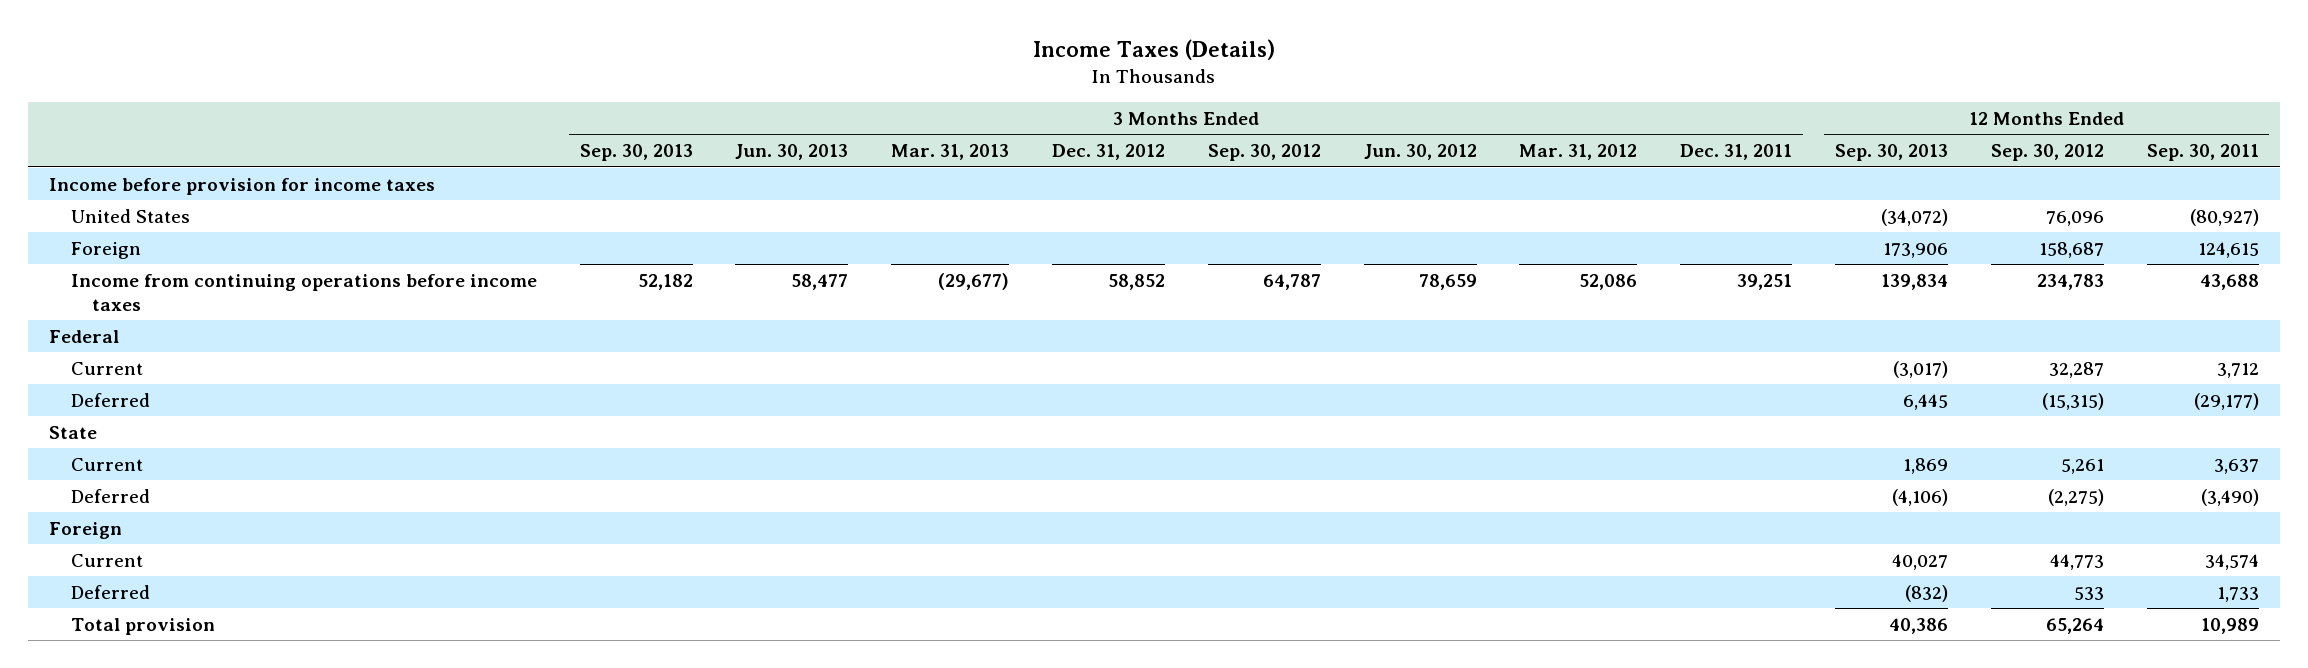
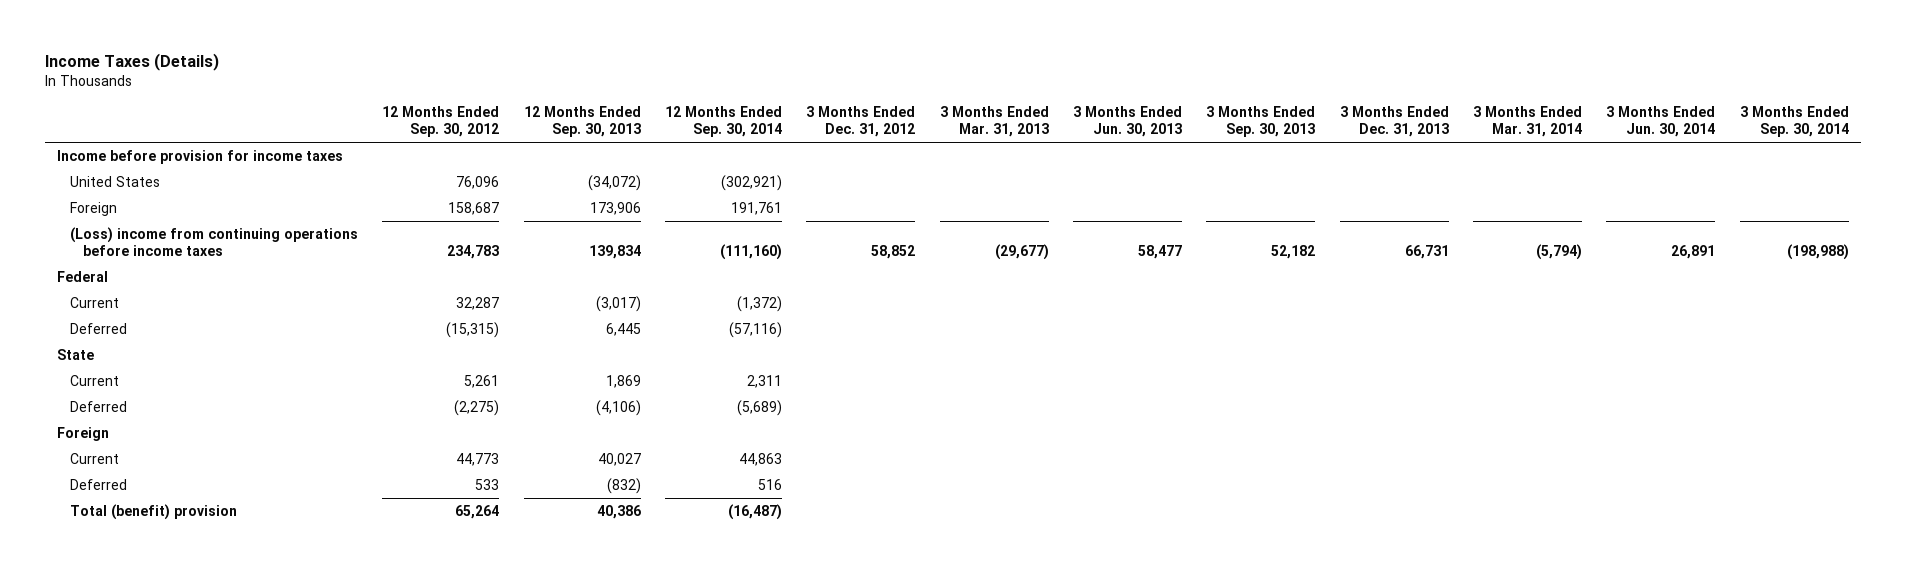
- | 3 Months Ended Sep. 30, 2013 | 3 Months Ended Jun. 30, 2013 | 3 Months Ended Mar. 31, 2013 | 3 Months Ended Dec. 31, 2012 | 3 Months Ended Sep. 30, 2012 | 3 Months Ended Jun. 30, 2012 | 3 Months Ended Mar. 31, 2012 | 3 Months Ended Dec. 31, 2011 | 12 Months Ended Sep. 30, 2013 | 12 Months Ended Sep. 30, 2012 | 12 Months Ended Sep. 30, 2011
+ | 12 Months Ended Sep. 30, 2012 | 12 Months Ended Sep. 30, 2013 | 12 Months Ended Sep. 30, 2014 | 3 Months Ended Dec. 31, 2012 | 3 Months Ended Mar. 31, 2013 | 3 Months Ended Jun. 30, 2013 | 3 Months Ended Sep. 30, 2013 | 3 Months Ended Dec. 31, 2013 | 3 Months Ended Mar. 31, 2014 | 3 Months Ended Jun. 30, 2014 | 3 Months Ended Sep. 30, 2014
- Income from continuing operations before income taxes | 52,182 | 58,477 | (29,677) | 58,852 | 64,787 | 78,659 | 52,086 | 39,251 | 139,834 | 234,783 | 43,688
+ (Loss) income from continuing operations before income taxes | 234,783 | 139,834 | (111,160) | 58,852 | (29,677) | 58,477 | 52,182 | 66,731 | (5,794) | 26,891 | (198,988)
- Total provision | | | | | | | | | 40,386 | 65,264 | 10,989
+ Total (benefit) provision | 65,264 | 40,386 | (16,487) | | | | | | | |

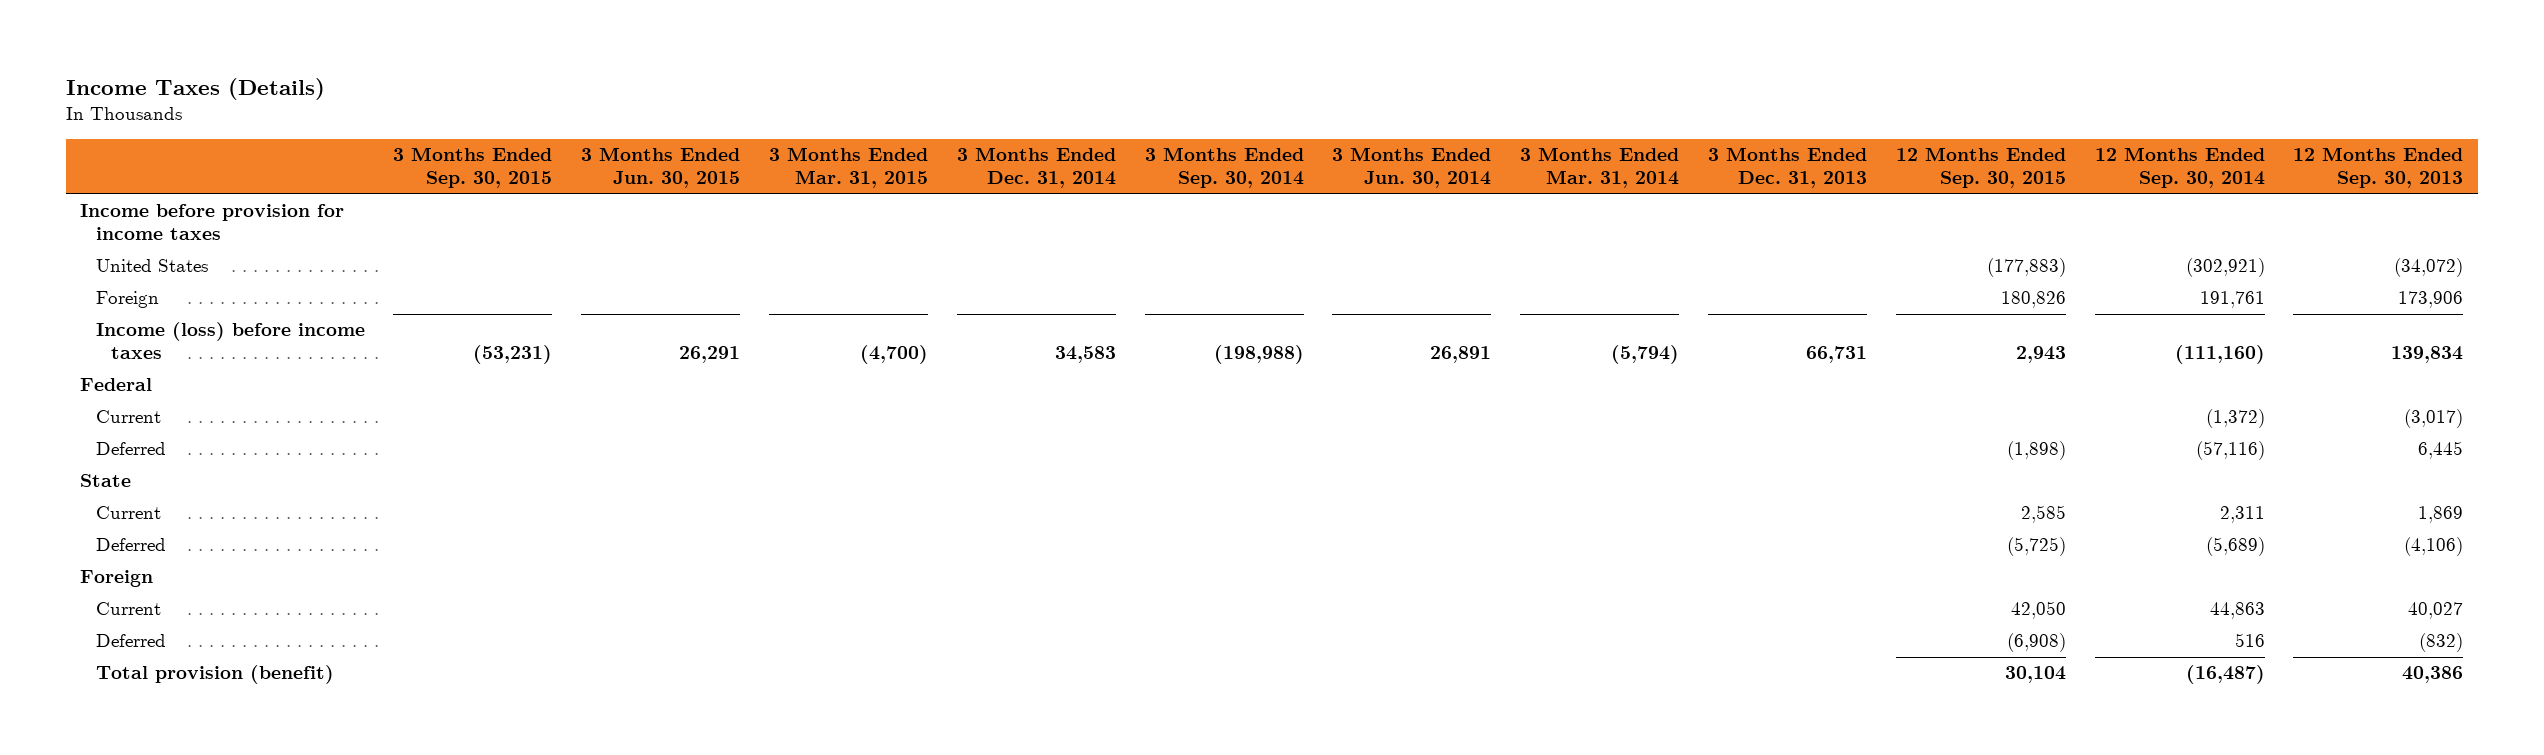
- | 12 Months Ended Sep. 30, 2012 | 12 Months Ended Sep. 30, 2013 | 12 Months Ended Sep. 30, 2014 | 3 Months Ended Dec. 31, 2012 | 3 Months Ended Mar. 31, 2013 | 3 Months Ended Jun. 30, 2013 | 3 Months Ended Sep. 30, 2013 | 3 Months Ended Dec. 31, 2013 | 3 Months Ended Mar. 31, 2014 | 3 Months Ended Jun. 30, 2014 | 3 Months Ended Sep. 30, 2014
+ | 3 Months Ended Sep. 30, 2015 | 3 Months Ended Jun. 30, 2015 | 3 Months Ended Mar. 31, 2015 | 3 Months Ended Dec. 31, 2014 | 3 Months Ended Sep. 30, 2014 | 3 Months Ended Jun. 30, 2014 | 3 Months Ended Mar. 31, 2014 | 3 Months Ended Dec. 31, 2013 | 12 Months Ended Sep. 30, 2015 | 12 Months Ended Sep. 30, 2014 | 12 Months Ended Sep. 30, 2013
- (Loss) income from continuing operations before income taxes | 234,783 | 139,834 | (111,160) | 58,852 | (29,677) | 58,477 | 52,182 | 66,731 | (5,794) | 26,891 | (198,988)
+ Income (loss) before income taxes | (53,231) | 26,291 | (4,700) | 34,583 | (198,988) | 26,891 | (5,794) | 66,731 | 2,943 | (111,160) | 139,834
- Total (benefit) provision | 65,264 | 40,386 | (16,487) | | | | | | | |
+ Total provision (benefit) | | | | | | | | | 30,104 | (16,487) | 40,386

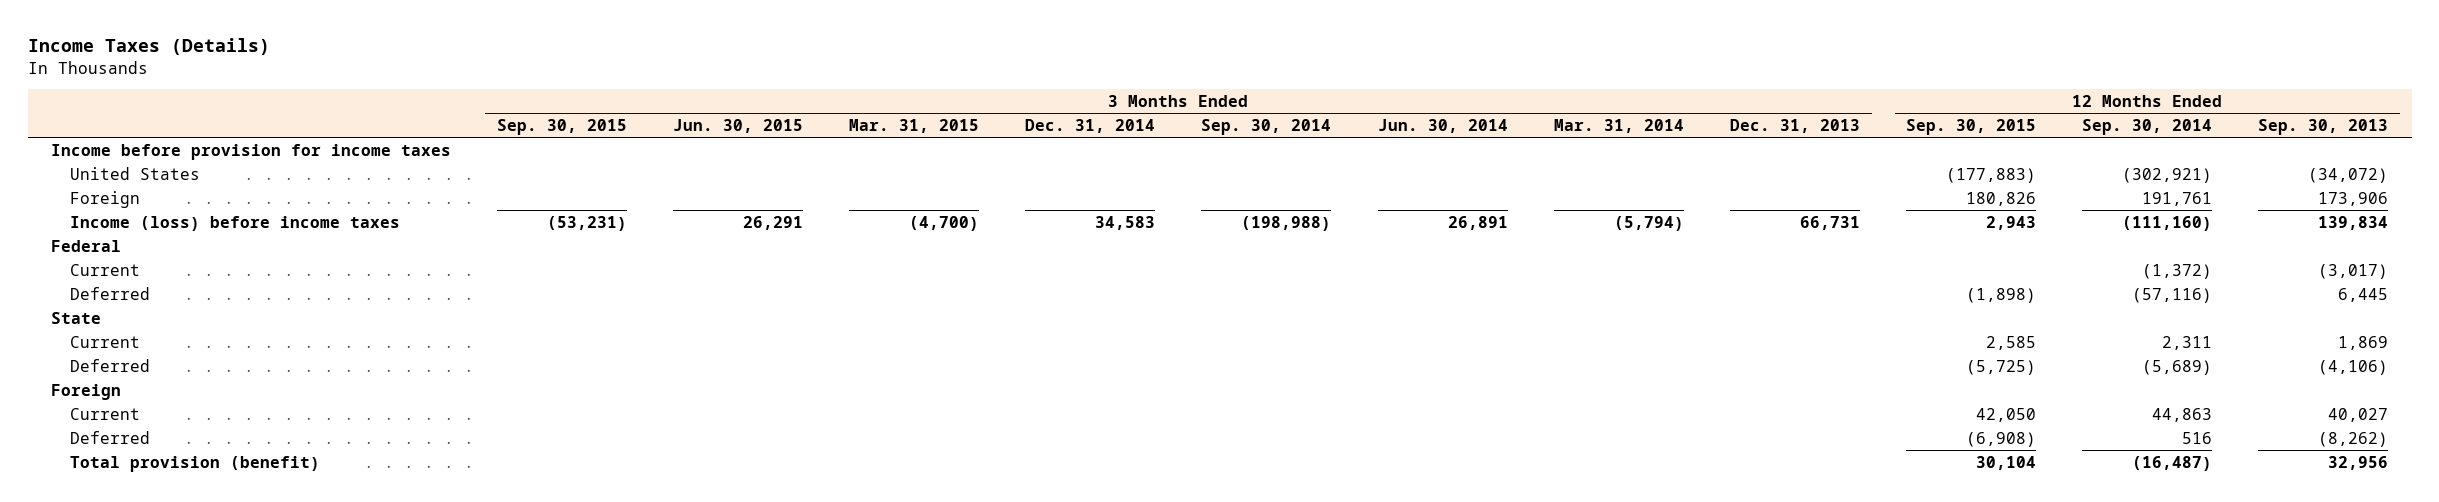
- Deferred | | | | | | | | | (6,908) | 516 | (832)
- Total provision (benefit) | | | | | | | | | 30,104 | (16,487) | 40,386
+ Deferred | | | | | | | | | (6,908) | 516 | (8,262)
+ Total provision (benefit) | | | | | | | | | 30,104 | (16,487) | 32,956

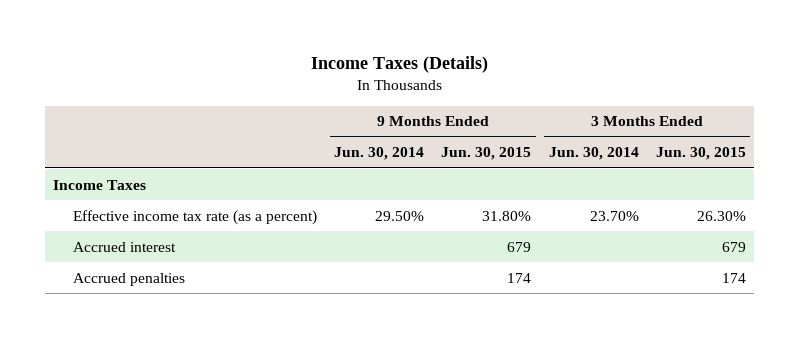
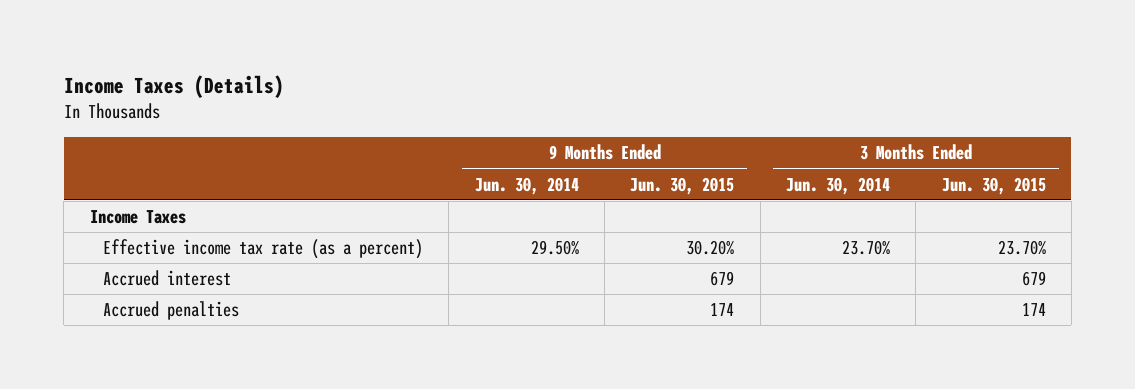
- Effective income tax rate (as a percent) | 29.50% | 31.80% | 23.70% | 26.30%
+ Effective income tax rate (as a percent) | 29.50% | 30.20% | 23.70% | 23.70%

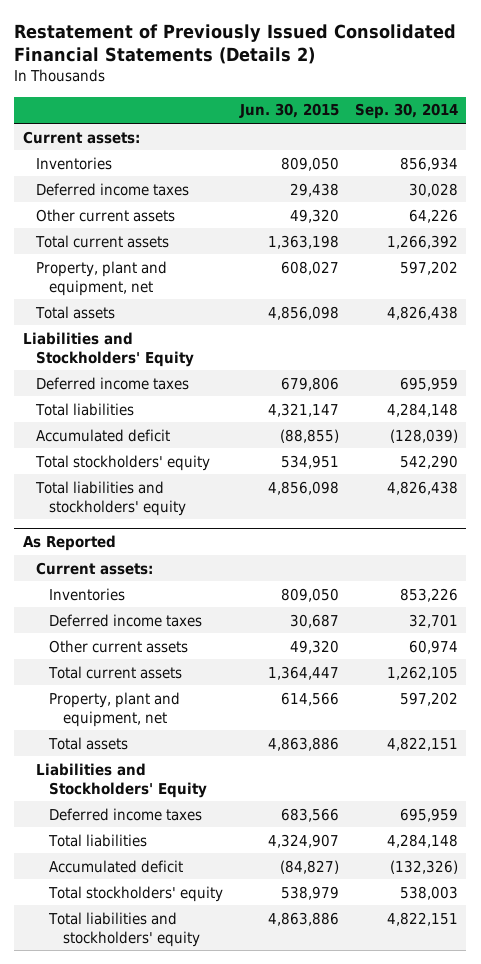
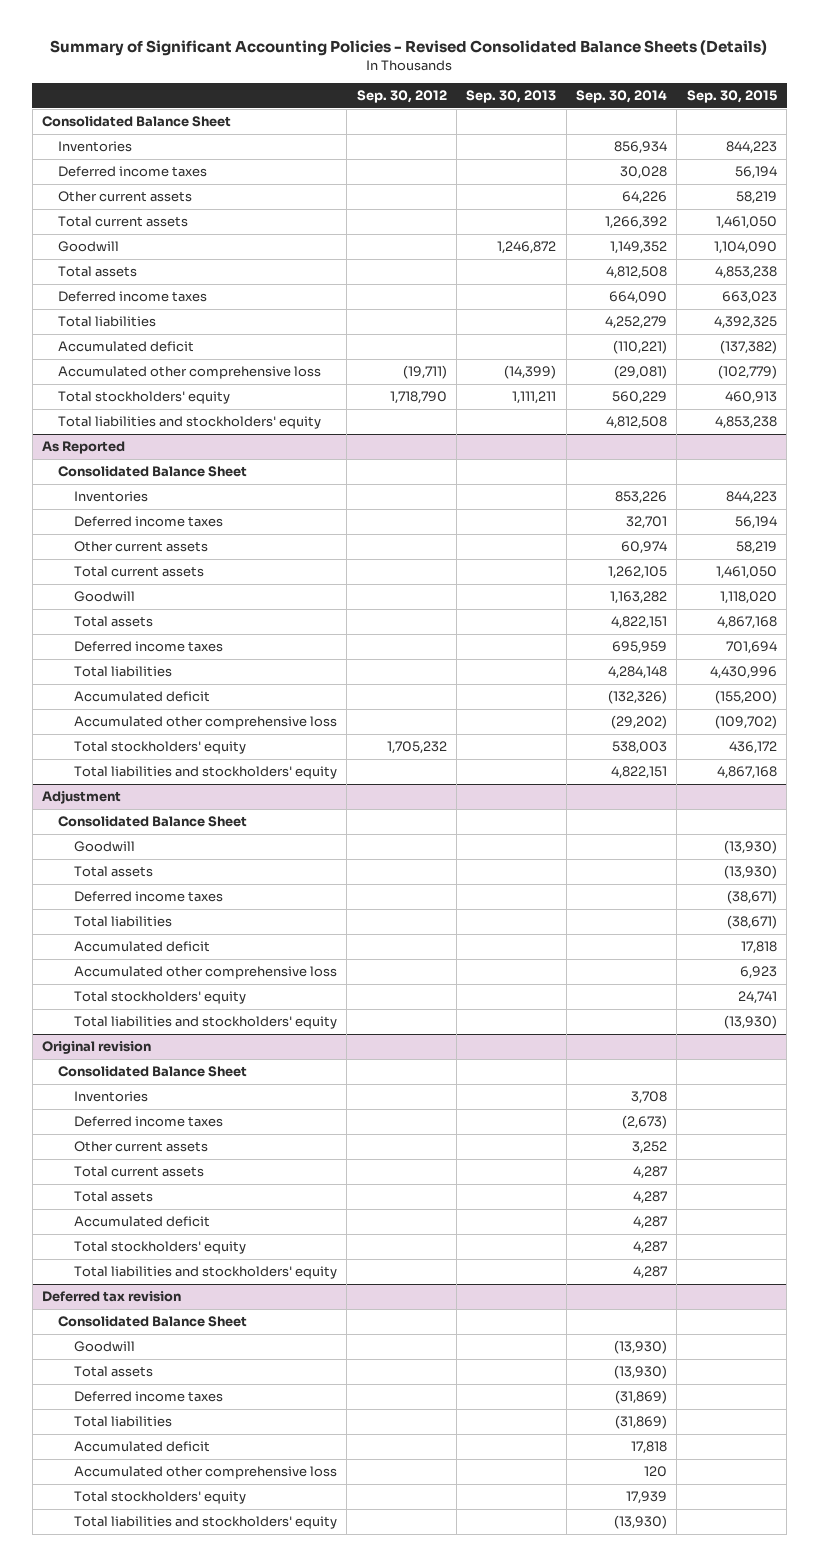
- Restatement of Previously Issued Consolidated Financial Statements (Details 2)
+ Summary of Significant Accounting Policies - Revised Consolidated Balance Sheets (Details)
- | Jun. 30, 2015 | Sep. 30, 2014
+ | Sep. 30, 2012 | Sep. 30, 2013 | Sep. 30, 2014 | Sep. 30, 2015
- Current assets:
+ Consolidated Balance Sheet
- Property, plant and equipment, net | 608,027 | 597,202
- Total assets | 4,856,098 | 4,826,438
- Liabilities and Stockholders' Equity
- Deferred income taxes | 679,806 | 695,959
- Total liabilities | 4,321,147 | 4,284,148
- Accumulated deficit | (88,855) | (128,039)
- Total stockholders' equity | 534,951 | 542,290
- Total liabilities and stockholders' equity | 4,856,098 | 4,826,438
+ Goodwill | | 1,246,872 | 1,149,352 | 1,104,090
+ Total assets | | | 4,812,508 | 4,853,238
+ Deferred income taxes | | | 664,090 | 663,023
+ Total liabilities | | | 4,252,279 | 4,392,325
+ Accumulated deficit | | | (110,221) | (137,382)
+ Accumulated other comprehensive loss | (19,711) | (14,399) | (29,081) | (102,779)
+ Total stockholders' equity | 1,718,790 | 1,111,211 | 560,229 | 460,913
+ Total liabilities and stockholders' equity | | | 4,812,508 | 4,853,238
@ As Reported
- Current assets:
+ Consolidated Balance Sheet
- Property, plant and equipment, net | 614,566 | 597,202
+ Goodwill | | | 1,163,282 | 1,118,020
- Liabilities and Stockholders' Equity
+ Accumulated other comprehensive loss | | | (29,202) | (109,702)
+ Adjustment
+ Consolidated Balance Sheet
+ Goodwill | | | | (13,930)
+ Total assets | | | | (13,930)
+ Deferred income taxes | | | | (38,671)
+ Total liabilities | | | | (38,671)
+ Accumulated deficit | | | | 17,818
+ Accumulated other comprehensive loss | | | | 6,923
+ Total stockholders' equity | | | | 24,741
+ Total liabilities and stockholders' equity | | | | (13,930)
+ Original revision
+ Consolidated Balance Sheet
+ Inventories | | | 3,708 |
+ Deferred income taxes | | | (2,673) |
+ Other current assets | | | 3,252 |
+ Total current assets | | | 4,287 |
+ Total assets | | | 4,287 |
+ Accumulated deficit | | | 4,287 |
+ Total stockholders' equity | | | 4,287 |
+ Total liabilities and stockholders' equity | | | 4,287 |
+ Deferred tax revision
+ Consolidated Balance Sheet
+ Goodwill | | | (13,930) |
+ Total assets | | | (13,930) |
+ Deferred income taxes | | | (31,869) |
+ Total liabilities | | | (31,869) |
+ Accumulated deficit | | | 17,818 |
+ Accumulated other comprehensive loss | | | 120 |
+ Total stockholders' equity | | | 17,939 |
+ Total liabilities and stockholders' equity | | | (13,930) |

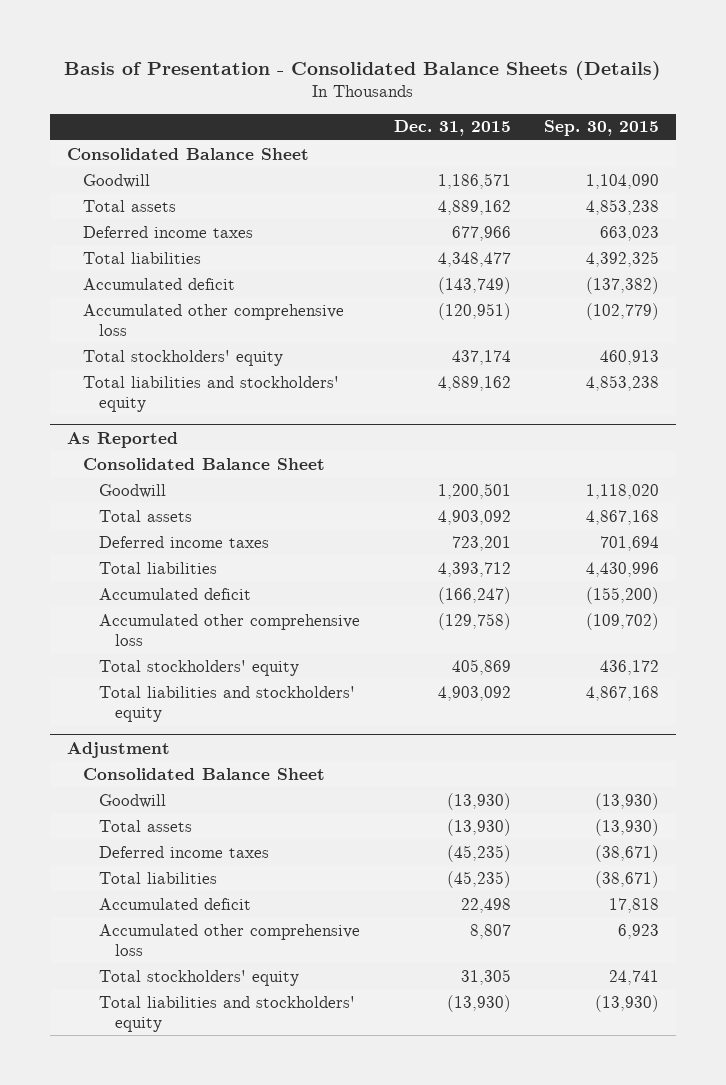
- Summary of Significant Accounting Policies - Revised Consolidated Balance Sheets (Details)
+ Basis of Presentation - Consolidated Balance Sheets (Details)
- | Sep. 30, 2012 | Sep. 30, 2013 | Sep. 30, 2014 | Sep. 30, 2015
+ | Dec. 31, 2015 | Sep. 30, 2015
- Inventories | | | 856,934 | 844,223
- Deferred income taxes | | | 30,028 | 56,194
- Other current assets | | | 64,226 | 58,219
- Total current assets | | | 1,266,392 | 1,461,050
@ As Reported
- Inventories | | | 853,226 | 844,223
- Deferred income taxes | | | 32,701 | 56,194
- Other current assets | | | 60,974 | 58,219
- Total current assets | | | 1,262,105 | 1,461,050
- Original revision
- Consolidated Balance Sheet
- Inventories | | | 3,708 |
- Deferred income taxes | | | (2,673) |
- Other current assets | | | 3,252 |
- Total current assets | | | 4,287 |
- Total assets | | | 4,287 |
- Accumulated deficit | | | 4,287 |
- Total stockholders' equity | | | 4,287 |
- Total liabilities and stockholders' equity | | | 4,287 |
- Deferred tax revision
- Consolidated Balance Sheet
- Goodwill | | | (13,930) |
- Total assets | | | (13,930) |
- Deferred income taxes | | | (31,869) |
- Total liabilities | | | (31,869) |
- Accumulated deficit | | | 17,818 |
- Accumulated other comprehensive loss | | | 120 |
- Total stockholders' equity | | | 17,939 |
- Total liabilities and stockholders' equity | | | (13,930) |

